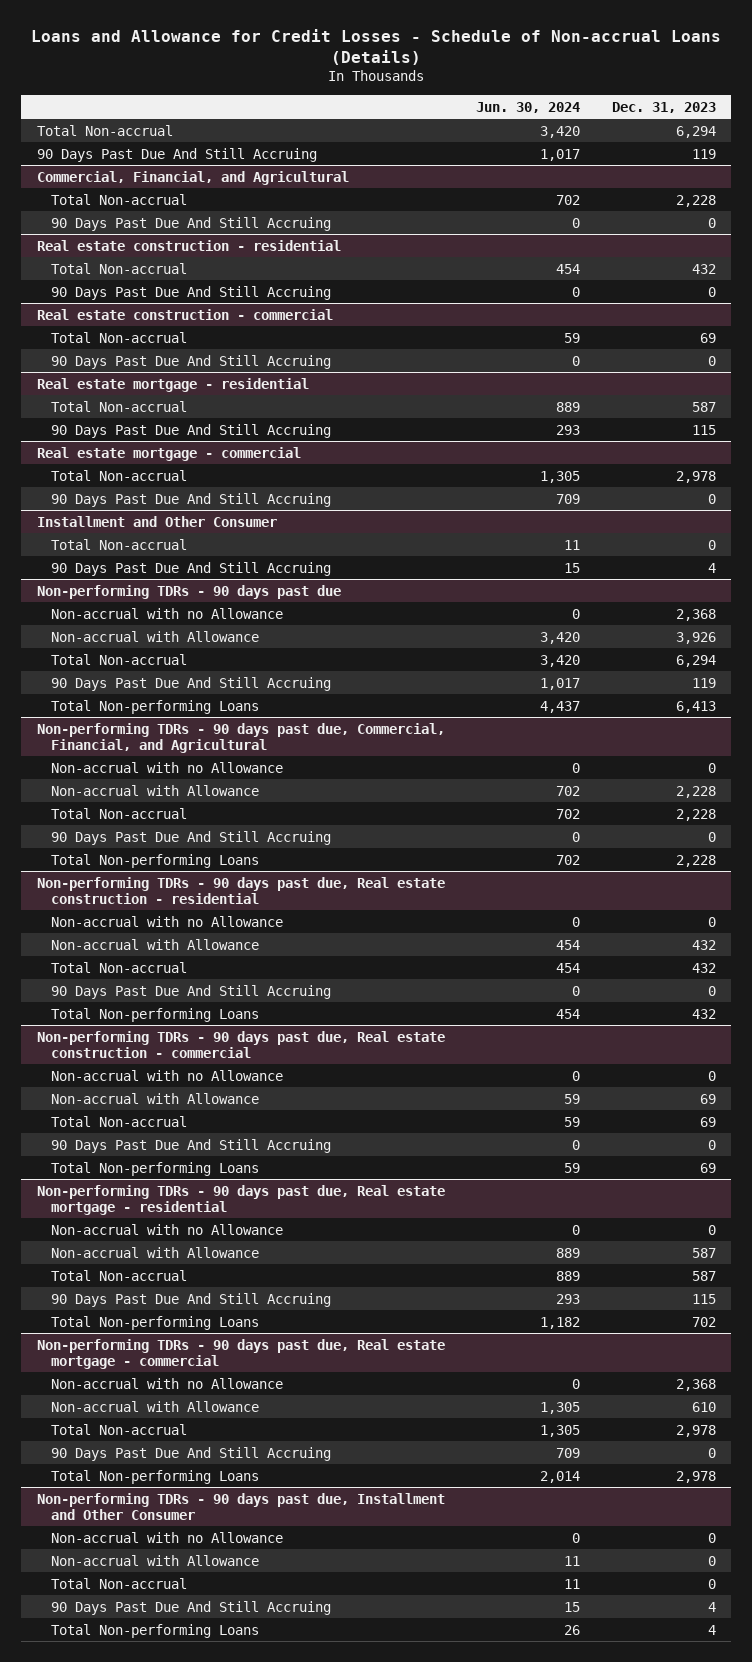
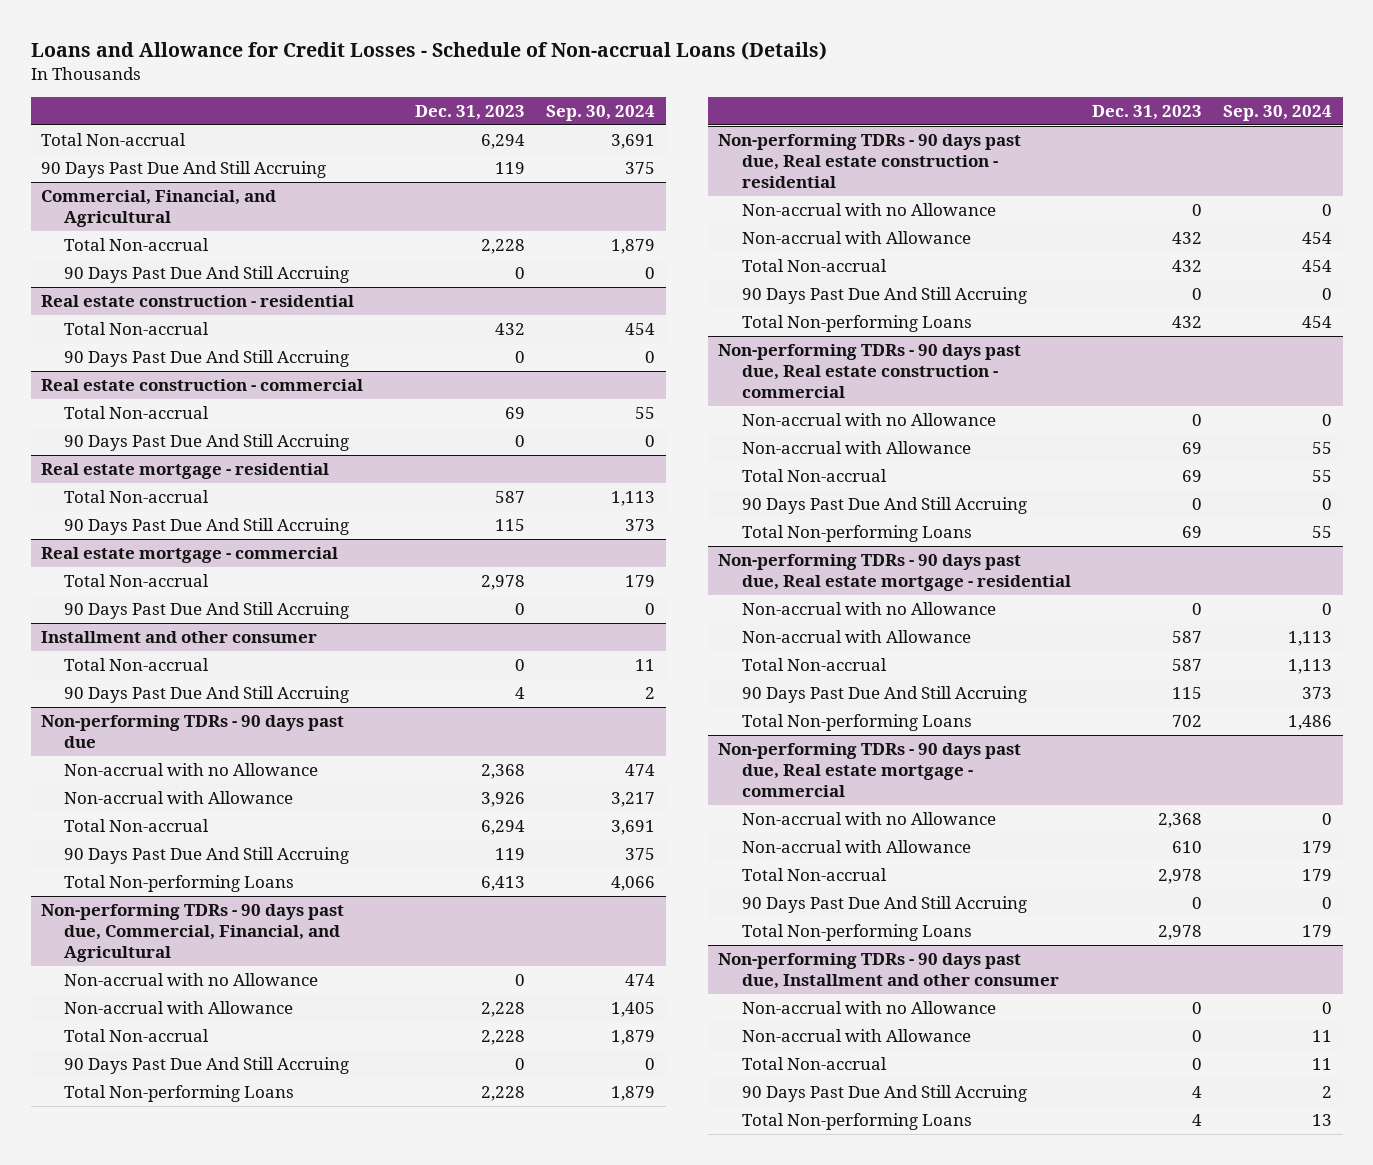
- | Jun. 30, 2024 | Dec. 31, 2023
+ | Dec. 31, 2023 | Sep. 30, 2024
- Installment and Other Consumer
+ Installment and other consumer
- Non-performing TDRs - 90 days past due, Installment and Other Consumer
+ Non-performing TDRs - 90 days past due, Installment and other consumer

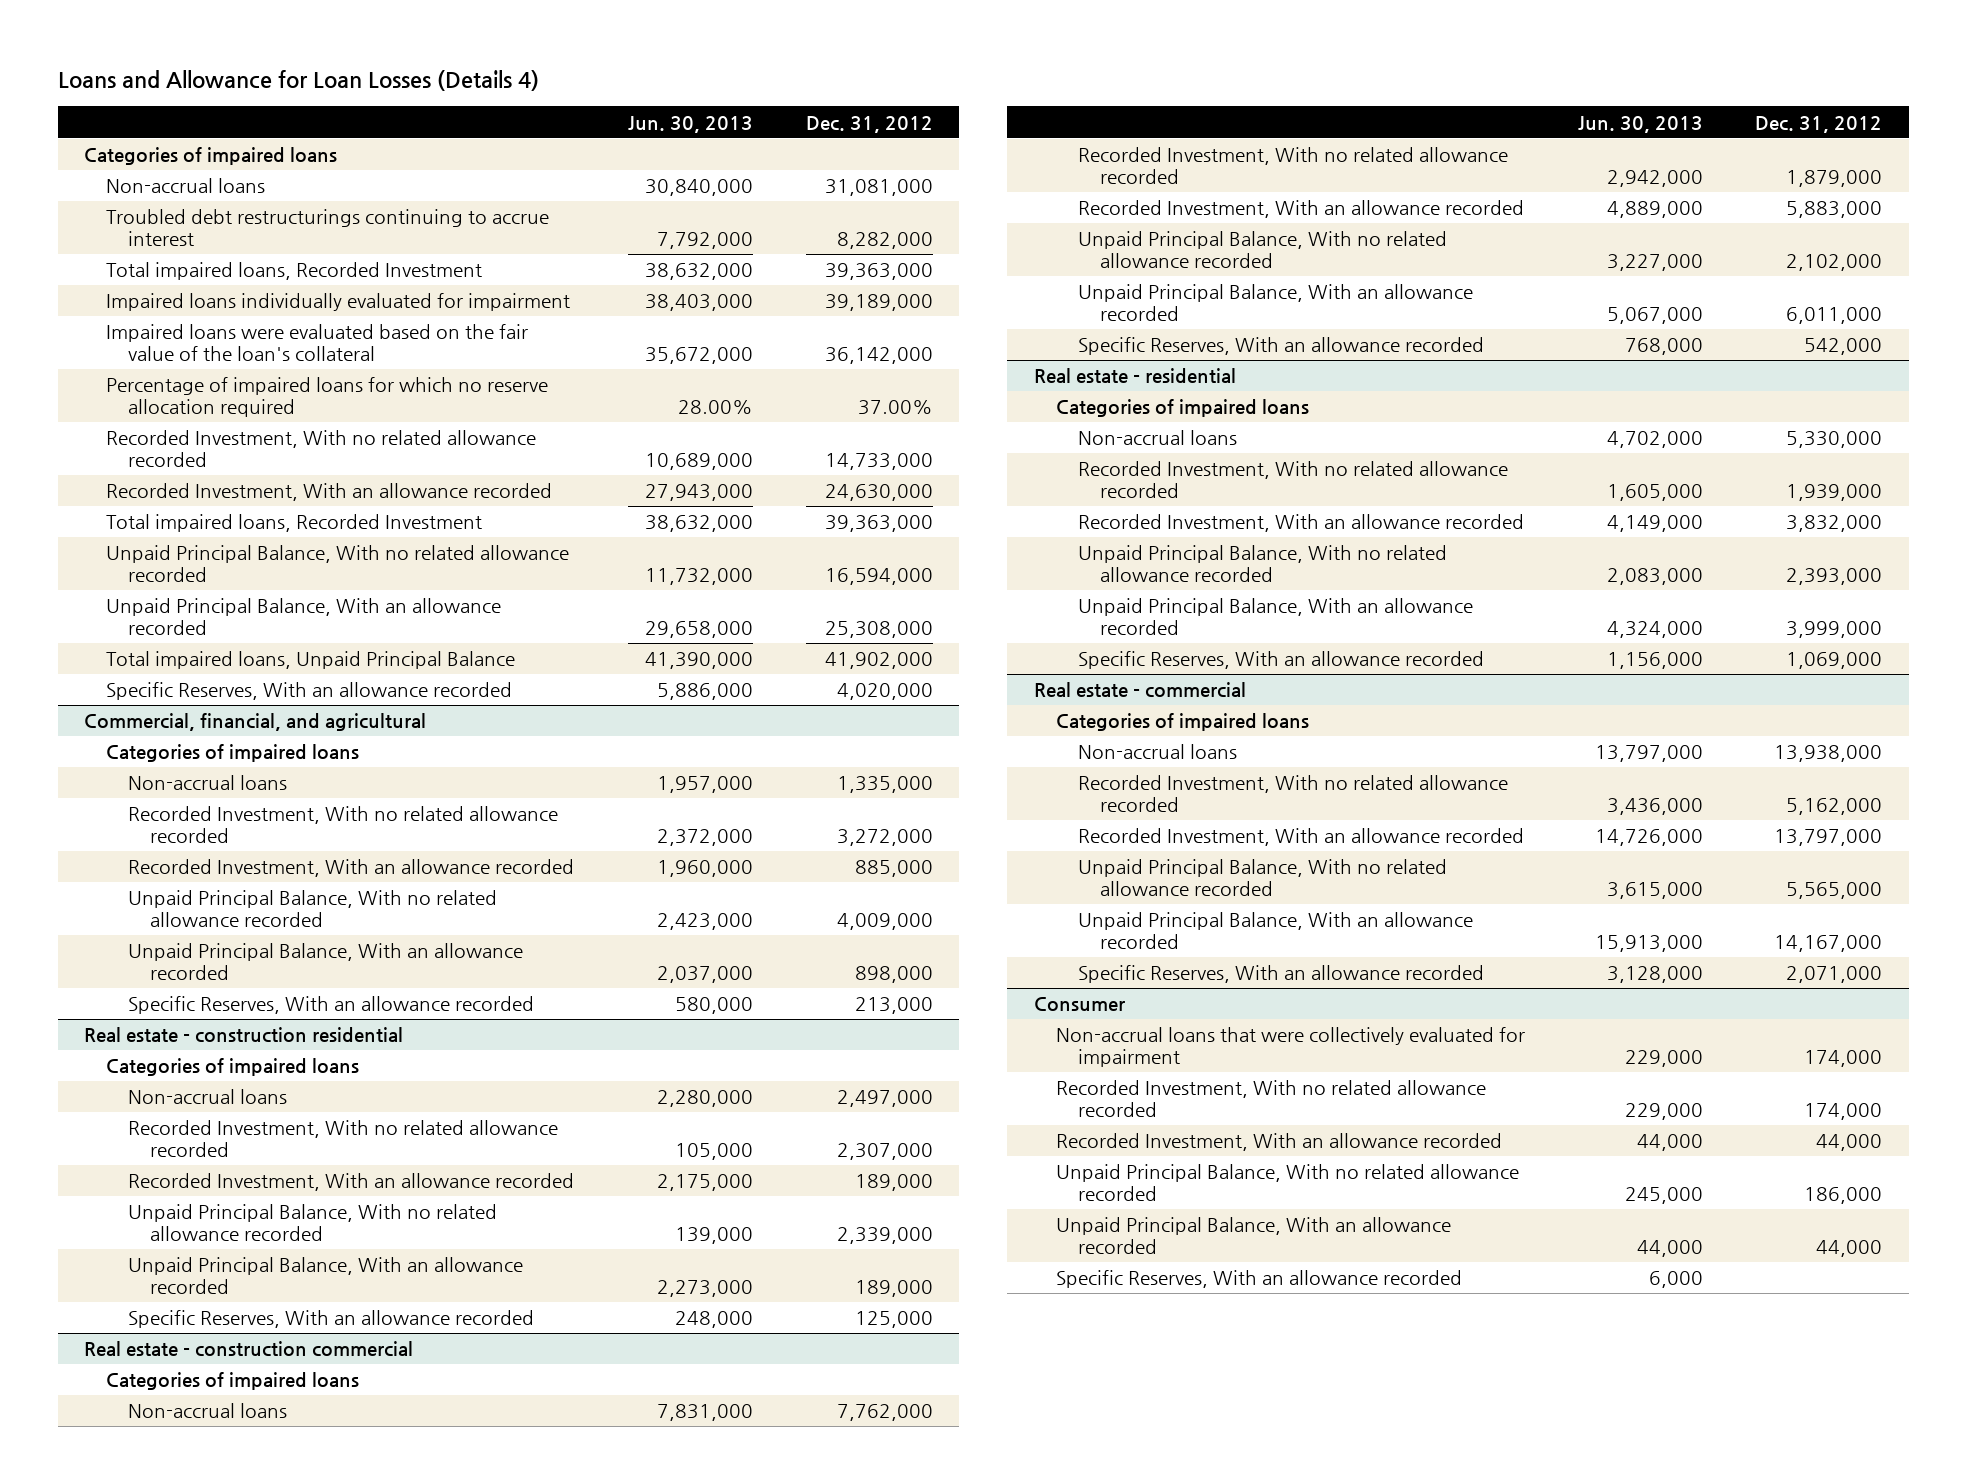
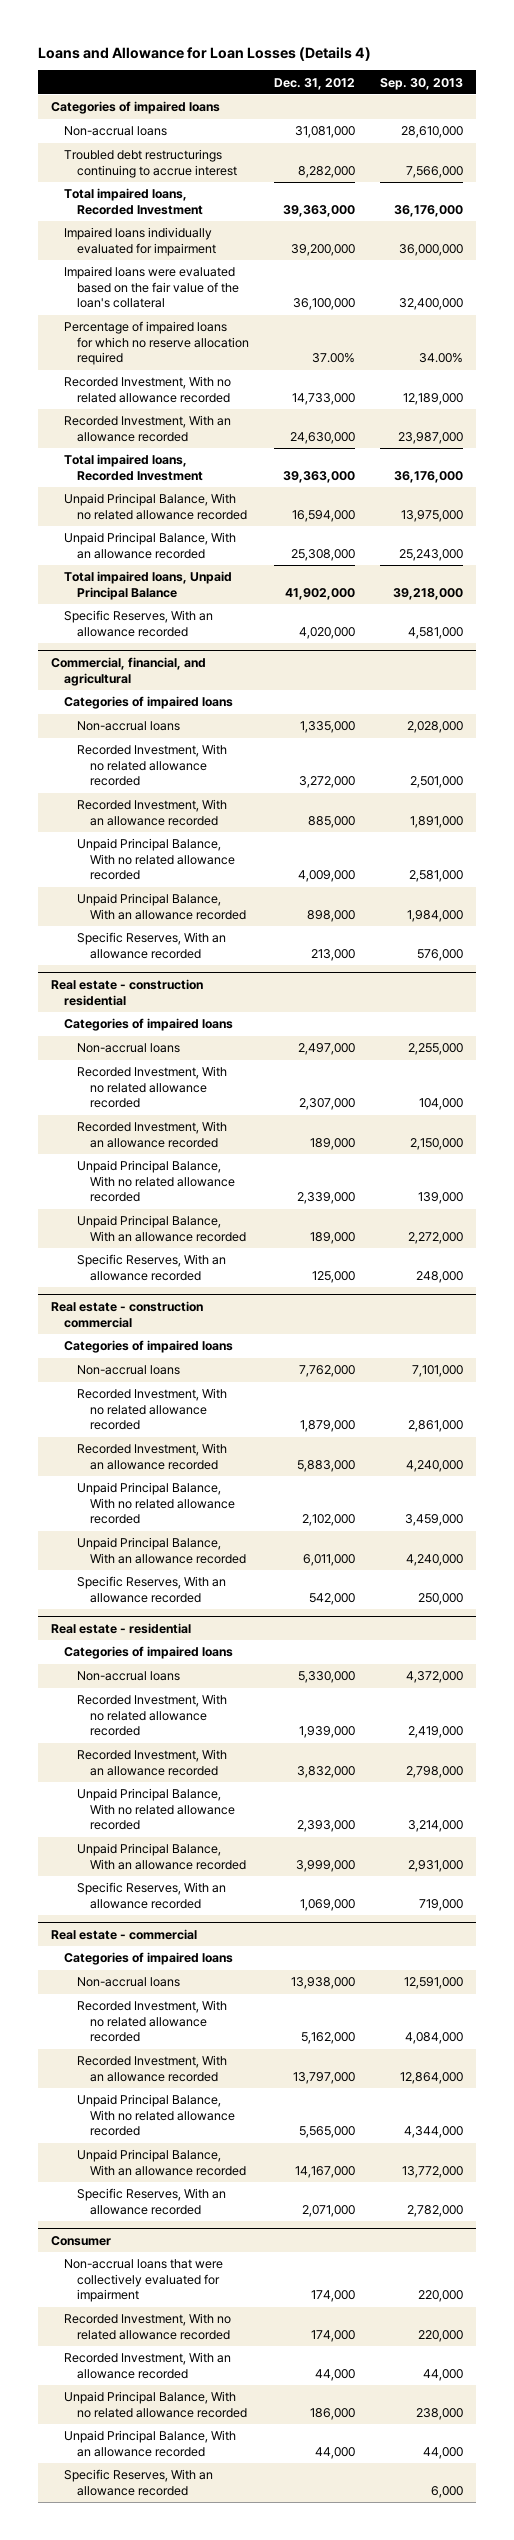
- | Jun. 30, 2013 | Dec. 31, 2012
+ | Dec. 31, 2012 | Sep. 30, 2013
- Impaired loans individually evaluated for impairment | 38,403,000 | 39,189,000
- Impaired loans were evaluated based on the fair value of the loan's collateral | 35,672,000 | 36,142,000
+ Impaired loans individually evaluated for impairment | 39,200,000 | 36,000,000
+ Impaired loans were evaluated based on the fair value of the loan's collateral | 36,100,000 | 32,400,000

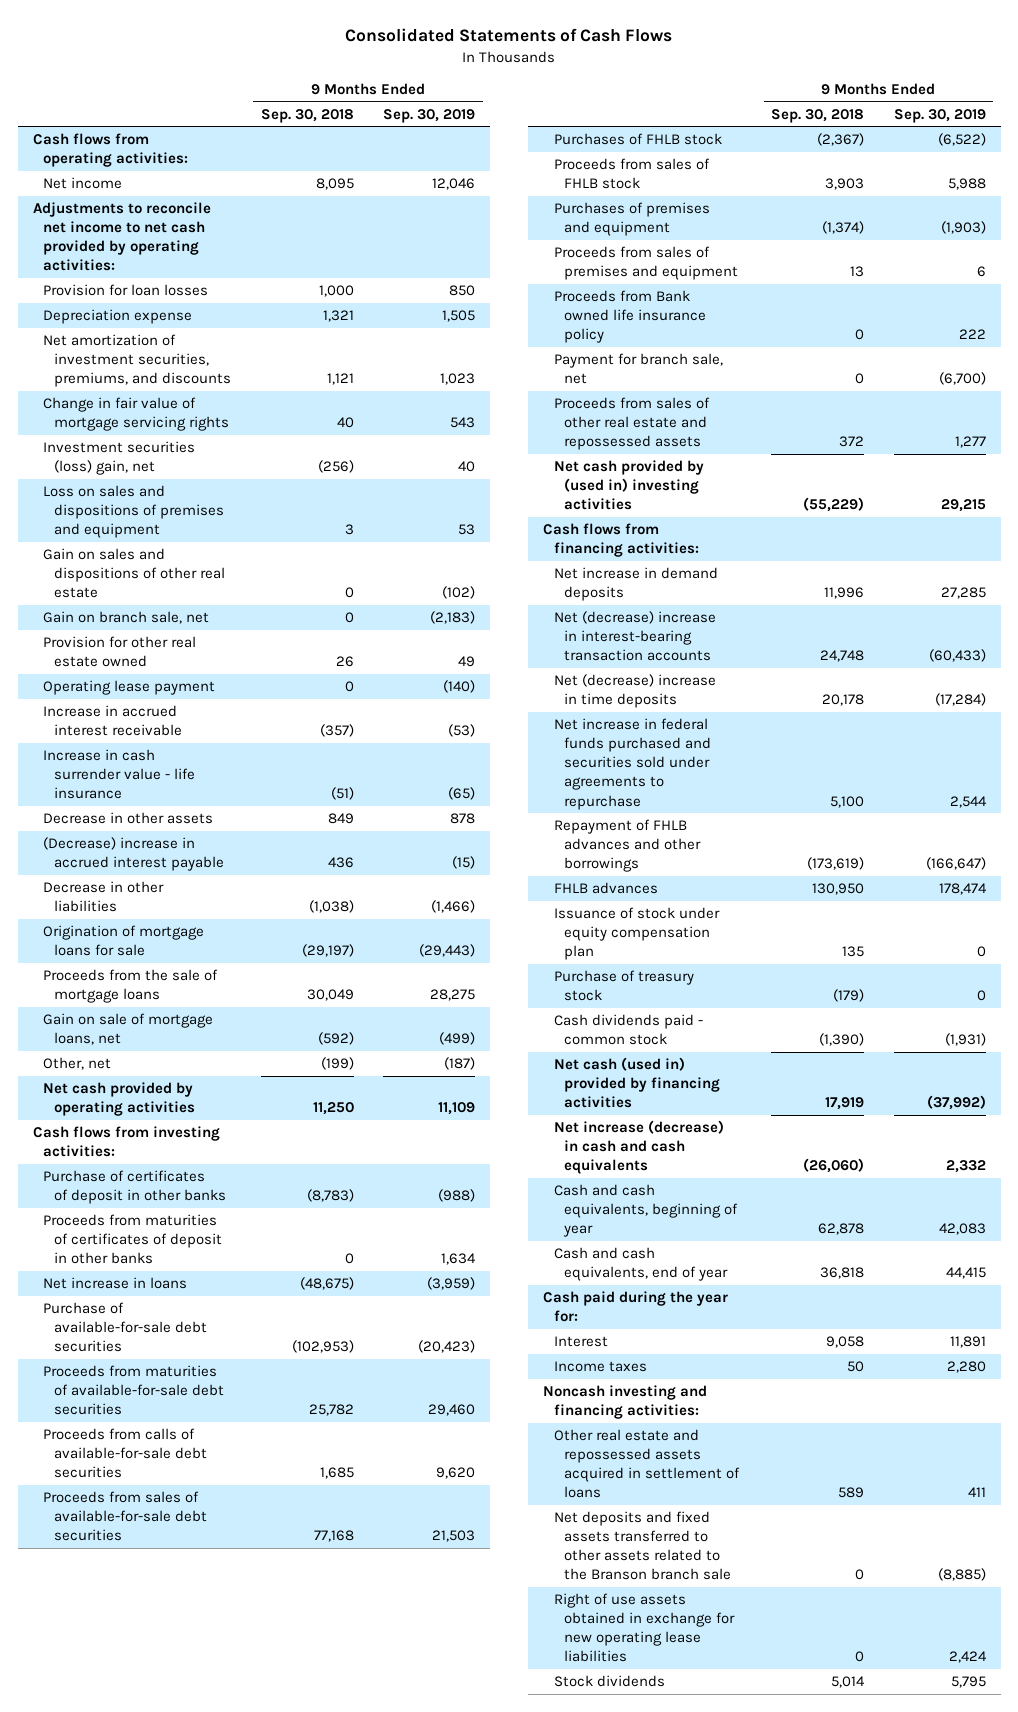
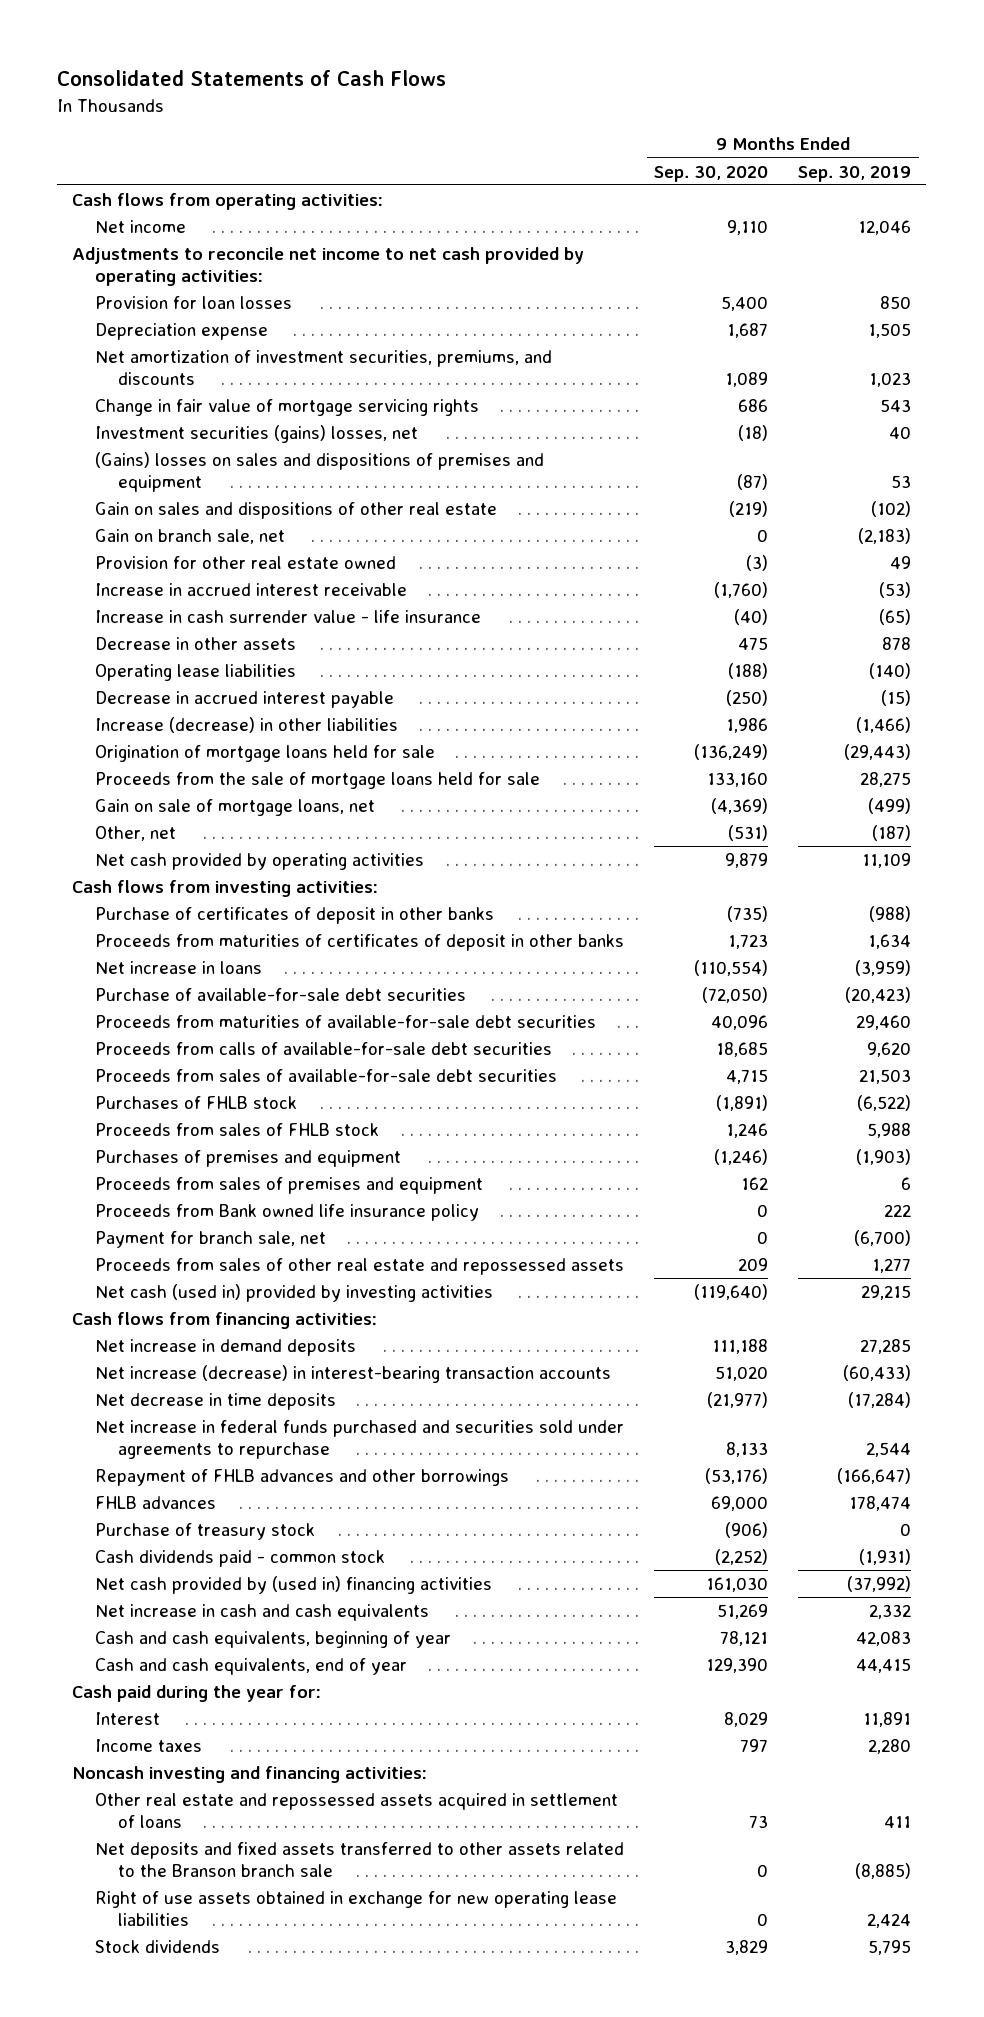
- | 9 Months Ended Sep. 30, 2018 | 9 Months Ended Sep. 30, 2019
+ | 9 Months Ended Sep. 30, 2020 | 9 Months Ended Sep. 30, 2019
- Investment securities (loss) gain, net | (256) | 40
- Loss on sales and dispositions of premises and equipment | 3 | 53
+ Investment securities (gains) losses, net | (18) | 40
+ (Gains) losses on sales and dispositions of premises and equipment | (87) | 53
- Operating lease payment | 0 | (140)
- (Decrease) increase in accrued interest payable | 436 | (15)
- Decrease in other liabilities | (1,038) | (1,466)
- Origination of mortgage loans for sale | (29,197) | (29,443)
- Proceeds from the sale of mortgage loans | 30,049 | 28,275
+ Operating lease liabilities | (188) | (140)
+ Decrease in accrued interest payable | (250) | (15)
+ Increase (decrease) in other liabilities | 1,986 | (1,466)
+ Origination of mortgage loans held for sale | (136,249) | (29,443)
+ Proceeds from the sale of mortgage loans held for sale | 133,160 | 28,275
- Net cash provided by (used in) investing activities | (55,229) | 29,215
+ Net cash (used in) provided by investing activities | (119,640) | 29,215
- Net (decrease) increase in interest-bearing transaction accounts | 24,748 | (60,433)
- Net (decrease) increase in time deposits | 20,178 | (17,284)
+ Net increase (decrease) in interest-bearing transaction accounts | 51,020 | (60,433)
+ Net decrease in time deposits | (21,977) | (17,284)
- Issuance of stock under equity compensation plan | 135 | 0
- Net cash (used in) provided by financing activities | 17,919 | (37,992)
- Net increase (decrease) in cash and cash equivalents | (26,060) | 2,332
+ Net cash provided by (used in) financing activities | 161,030 | (37,992)
+ Net increase in cash and cash equivalents | 51,269 | 2,332

